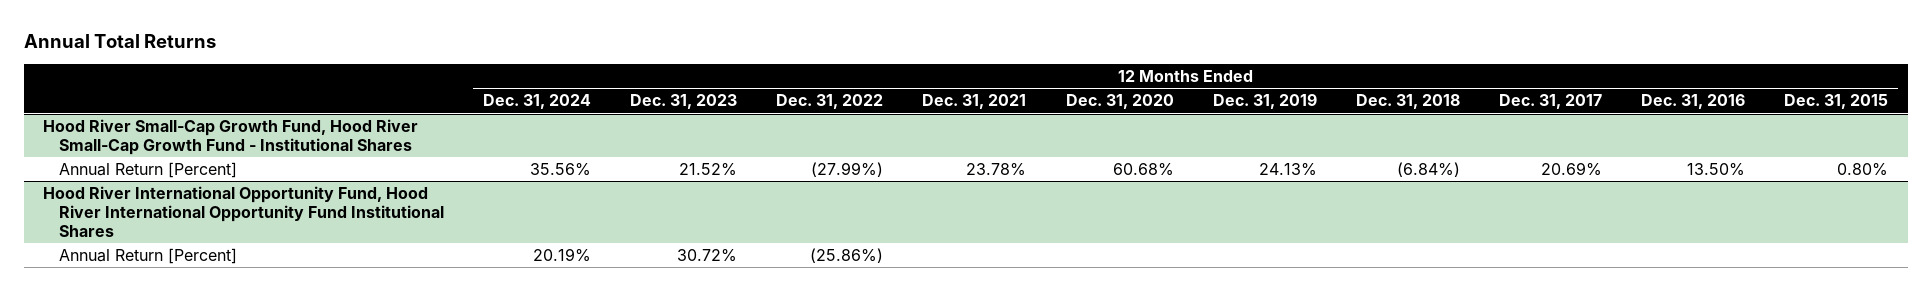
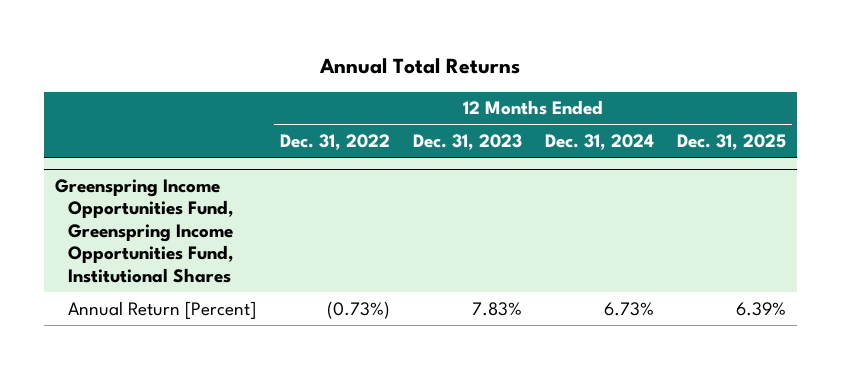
- | 12 Months Ended Dec. 31, 2024 | 12 Months Ended Dec. 31, 2023 | 12 Months Ended Dec. 31, 2022 | 12 Months Ended Dec. 31, 2021 | 12 Months Ended Dec. 31, 2020 | 12 Months Ended Dec. 31, 2019 | 12 Months Ended Dec. 31, 2018 | 12 Months Ended Dec. 31, 2017 | 12 Months Ended Dec. 31, 2016 | 12 Months Ended Dec. 31, 2015
+ | 12 Months Ended Dec. 31, 2022 | 12 Months Ended Dec. 31, 2023 | 12 Months Ended Dec. 31, 2024 | 12 Months Ended Dec. 31, 2025
- Hood River Small-Cap Growth Fund, Hood River Small-Cap Growth Fund - Institutional Shares
- Annual Return [Percent] | 35.56% | 21.52% | (27.99%) | 23.78% | 60.68% | 24.13% | (6.84%) | 20.69% | 13.50% | 0.80%
- Hood River International Opportunity Fund, Hood River International Opportunity Fund Institutional Shares
- Annual Return [Percent] | 20.19% | 30.72% | (25.86%) | | | | | | |
+ Greenspring Income Opportunities Fund, Greenspring Income Opportunities Fund, Institutional Shares
+ Annual Return [Percent] | (0.73%) | 7.83% | 6.73% | 6.39%

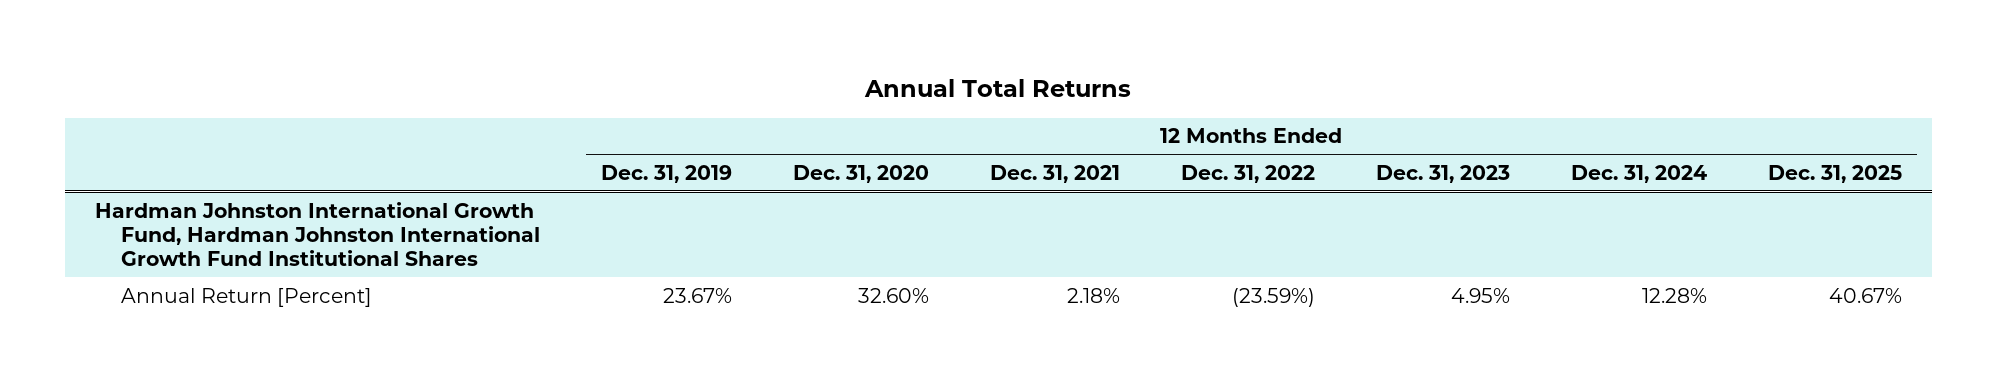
- | 12 Months Ended Dec. 31, 2022 | 12 Months Ended Dec. 31, 2023 | 12 Months Ended Dec. 31, 2024 | 12 Months Ended Dec. 31, 2025
+ | 12 Months Ended Dec. 31, 2019 | 12 Months Ended Dec. 31, 2020 | 12 Months Ended Dec. 31, 2021 | 12 Months Ended Dec. 31, 2022 | 12 Months Ended Dec. 31, 2023 | 12 Months Ended Dec. 31, 2024 | 12 Months Ended Dec. 31, 2025
- Greenspring Income Opportunities Fund, Greenspring Income Opportunities Fund, Institutional Shares
- Annual Return [Percent] | (0.73%) | 7.83% | 6.73% | 6.39%
+ Hardman Johnston International Growth Fund, Hardman Johnston International Growth Fund Institutional Shares
+ Annual Return [Percent] | 23.67% | 32.60% | 2.18% | (23.59%) | 4.95% | 12.28% | 40.67%

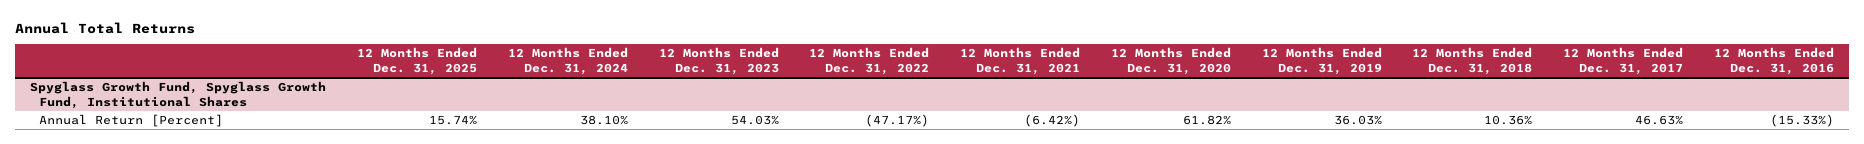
- | 12 Months Ended Dec. 31, 2019 | 12 Months Ended Dec. 31, 2020 | 12 Months Ended Dec. 31, 2021 | 12 Months Ended Dec. 31, 2022 | 12 Months Ended Dec. 31, 2023 | 12 Months Ended Dec. 31, 2024 | 12 Months Ended Dec. 31, 2025
+ | 12 Months Ended Dec. 31, 2025 | 12 Months Ended Dec. 31, 2024 | 12 Months Ended Dec. 31, 2023 | 12 Months Ended Dec. 31, 2022 | 12 Months Ended Dec. 31, 2021 | 12 Months Ended Dec. 31, 2020 | 12 Months Ended Dec. 31, 2019 | 12 Months Ended Dec. 31, 2018 | 12 Months Ended Dec. 31, 2017 | 12 Months Ended Dec. 31, 2016
- Hardman Johnston International Growth Fund, Hardman Johnston International Growth Fund Institutional Shares
- Annual Return [Percent] | 23.67% | 32.60% | 2.18% | (23.59%) | 4.95% | 12.28% | 40.67%
+ Spyglass Growth Fund, Spyglass Growth Fund, Institutional Shares
+ Annual Return [Percent] | 15.74% | 38.10% | 54.03% | (47.17%) | (6.42%) | 61.82% | 36.03% | 10.36% | 46.63% | (15.33%)

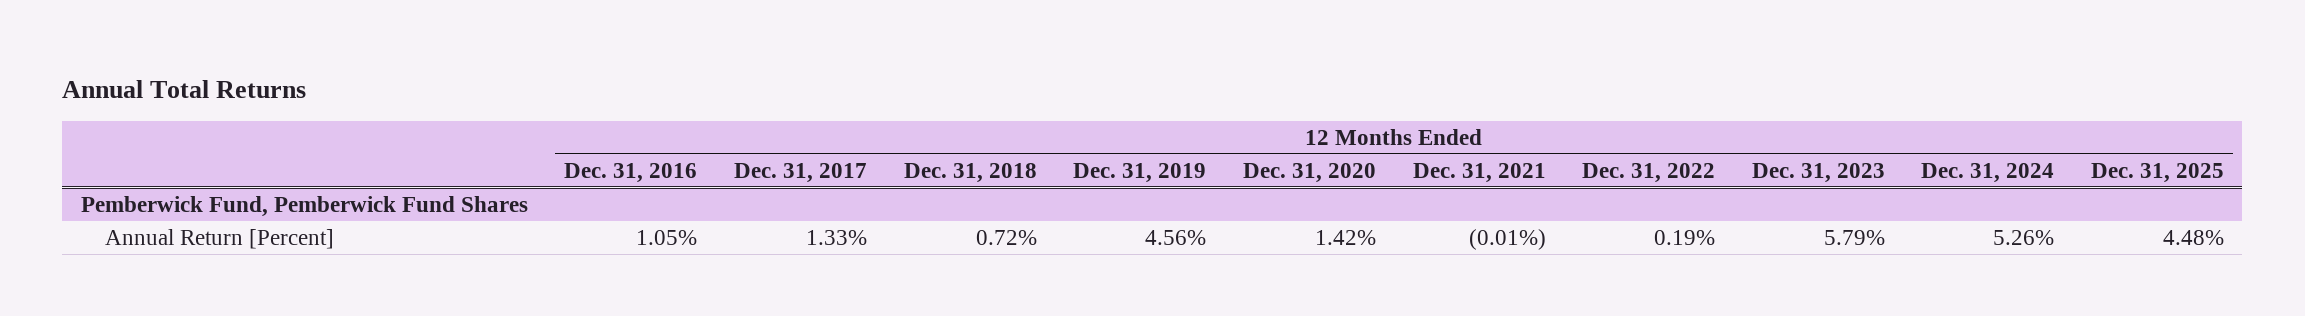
- | 12 Months Ended Dec. 31, 2025 | 12 Months Ended Dec. 31, 2024 | 12 Months Ended Dec. 31, 2023 | 12 Months Ended Dec. 31, 2022 | 12 Months Ended Dec. 31, 2021 | 12 Months Ended Dec. 31, 2020 | 12 Months Ended Dec. 31, 2019 | 12 Months Ended Dec. 31, 2018 | 12 Months Ended Dec. 31, 2017 | 12 Months Ended Dec. 31, 2016
+ | 12 Months Ended Dec. 31, 2016 | 12 Months Ended Dec. 31, 2017 | 12 Months Ended Dec. 31, 2018 | 12 Months Ended Dec. 31, 2019 | 12 Months Ended Dec. 31, 2020 | 12 Months Ended Dec. 31, 2021 | 12 Months Ended Dec. 31, 2022 | 12 Months Ended Dec. 31, 2023 | 12 Months Ended Dec. 31, 2024 | 12 Months Ended Dec. 31, 2025
- Spyglass Growth Fund, Spyglass Growth Fund, Institutional Shares
- Annual Return [Percent] | 15.74% | 38.10% | 54.03% | (47.17%) | (6.42%) | 61.82% | 36.03% | 10.36% | 46.63% | (15.33%)
+ Pemberwick Fund, Pemberwick Fund Shares
+ Annual Return [Percent] | 1.05% | 1.33% | 0.72% | 4.56% | 1.42% | (0.01%) | 0.19% | 5.79% | 5.26% | 4.48%

